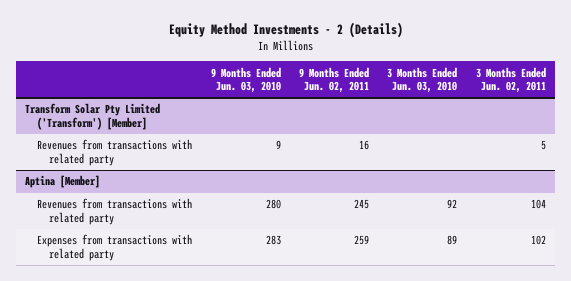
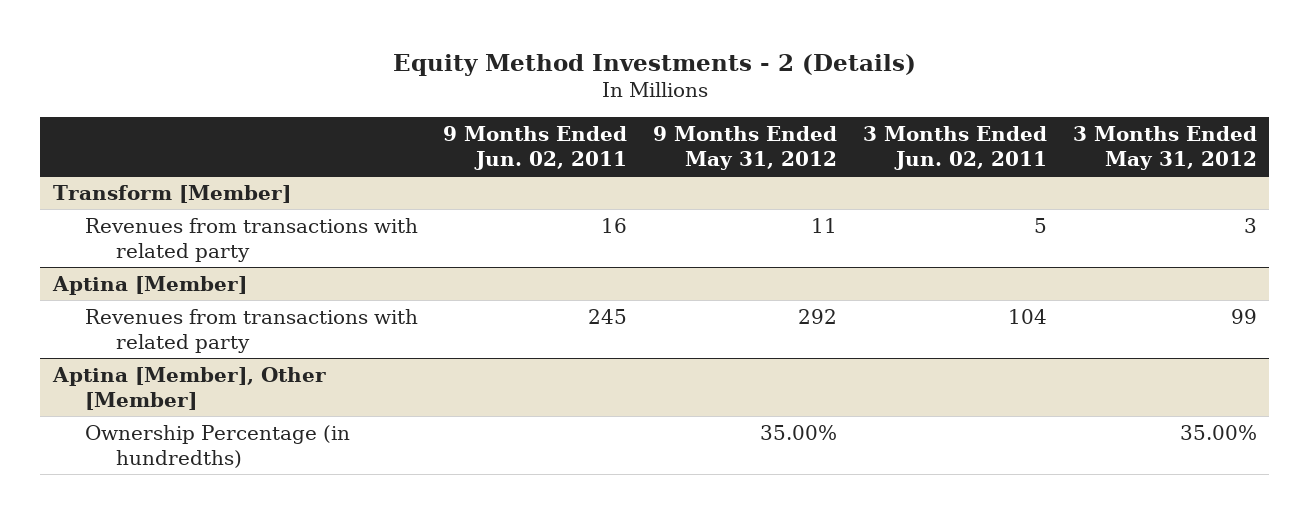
- | 9 Months Ended Jun. 03, 2010 | 9 Months Ended Jun. 02, 2011 | 3 Months Ended Jun. 03, 2010 | 3 Months Ended Jun. 02, 2011
+ | 9 Months Ended Jun. 02, 2011 | 9 Months Ended May 31, 2012 | 3 Months Ended Jun. 02, 2011 | 3 Months Ended May 31, 2012
- Transform Solar Pty Limited ('Transform') [Member]
+ Transform [Member]
@ Aptina [Member]
- Expenses from transactions with related party | 283 | 259 | 89 | 102
+ Aptina [Member], Other [Member]
+ Ownership Percentage (in hundredths) | | 35.00% | | 35.00%

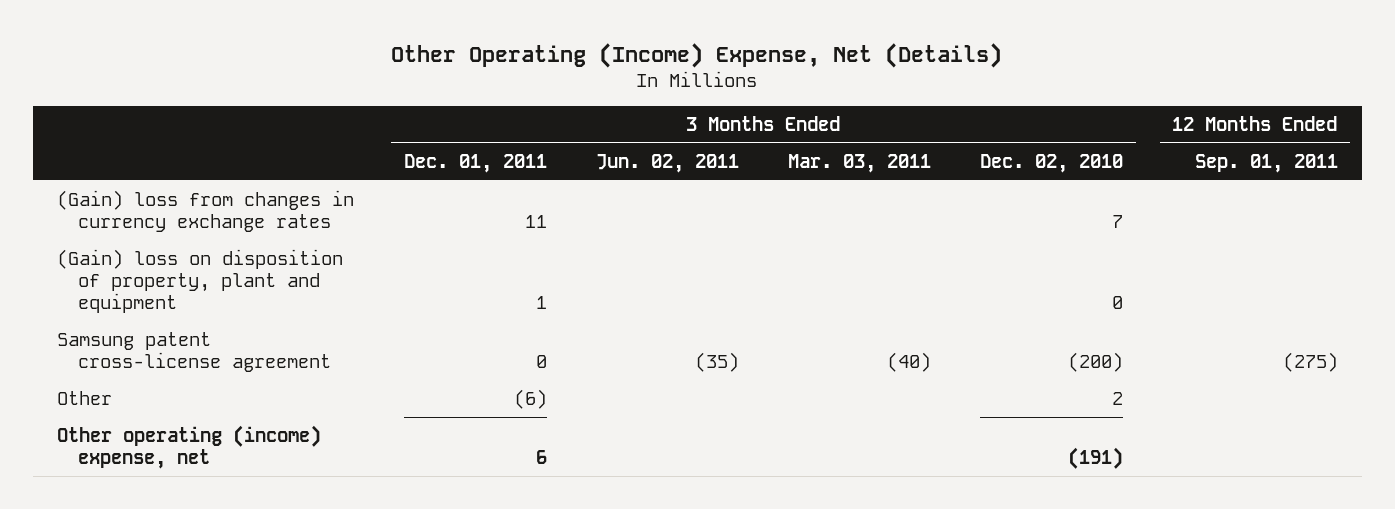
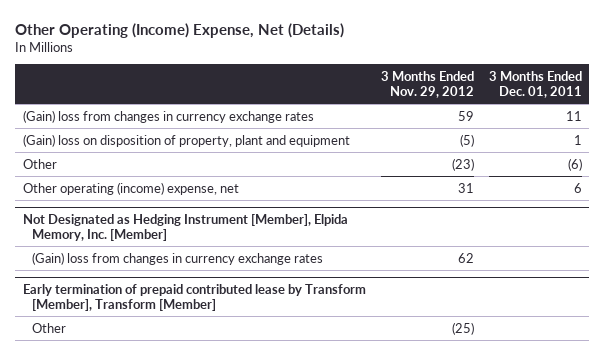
- | 3 Months Ended Dec. 01, 2011 | 3 Months Ended Jun. 02, 2011 | 3 Months Ended Mar. 03, 2011 | 3 Months Ended Dec. 02, 2010 | 12 Months Ended Sep. 01, 2011
+ | 3 Months Ended Nov. 29, 2012 | 3 Months Ended Dec. 01, 2011
- Samsung patent cross-license agreement | 0 | (35) | (40) | (200) | (275)
+ Not Designated as Hedging Instrument [Member], Elpida Memory, Inc. [Member]
+ (Gain) loss from changes in currency exchange rates | 62 |
+ Early termination of prepaid contributed lease by Transform [Member], Transform [Member]
+ Other | (25) |

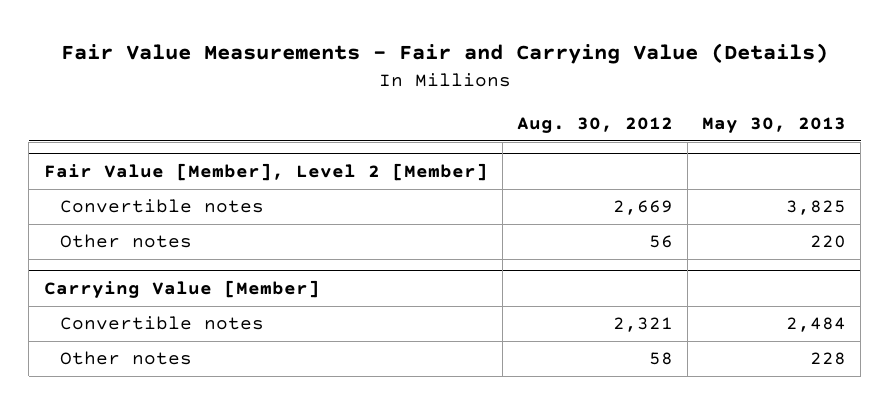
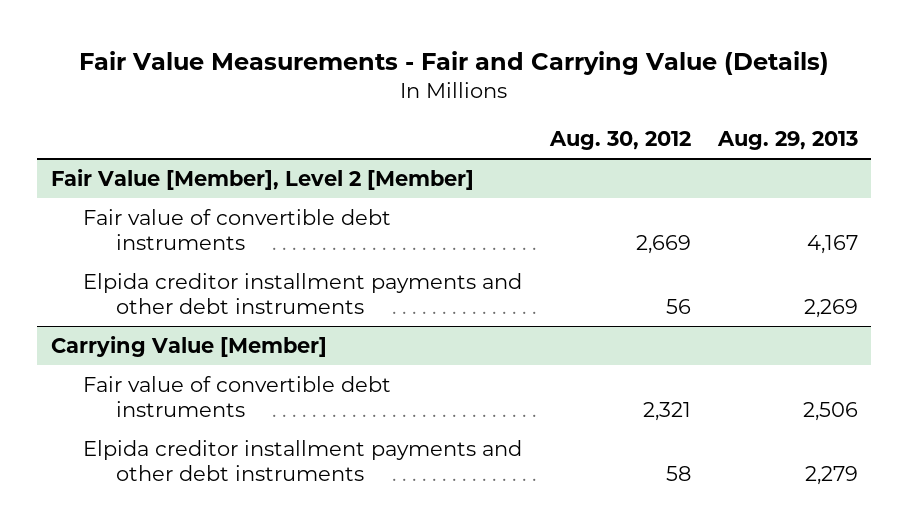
- | Aug. 30, 2012 | May 30, 2013
+ | Aug. 30, 2012 | Aug. 29, 2013
@ Fair Value [Member], Level 2 [Member]
- Convertible notes | 2,669 | 3,825
- Other notes | 56 | 220
+ Fair value of convertible debt instruments | 2,669 | 4,167
+ Elpida creditor installment payments and other debt instruments | 56 | 2,269
@ Carrying Value [Member]
- Convertible notes | 2,321 | 2,484
- Other notes | 58 | 228
+ Fair value of convertible debt instruments | 2,321 | 2,506
+ Elpida creditor installment payments and other debt instruments | 58 | 2,279

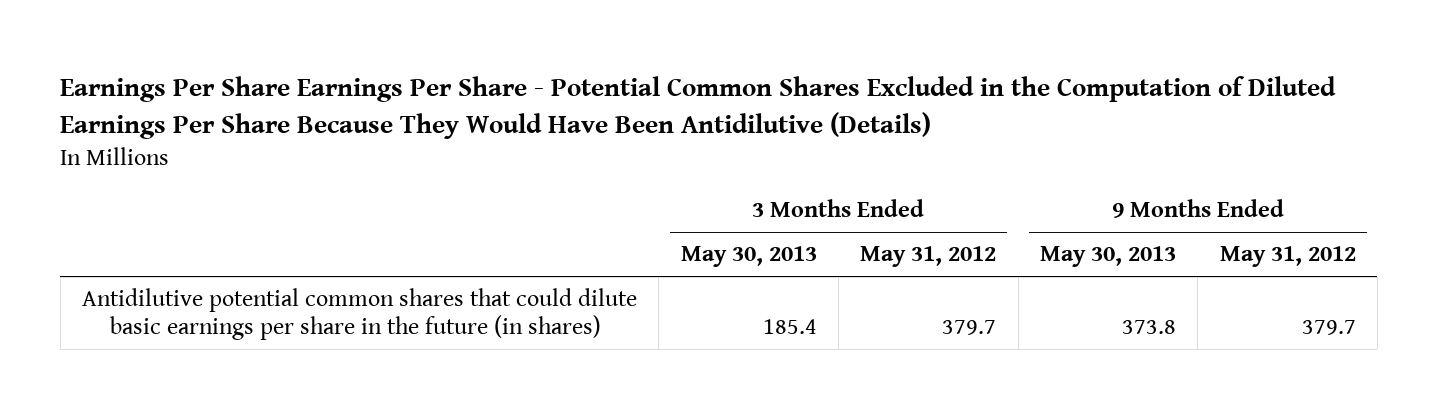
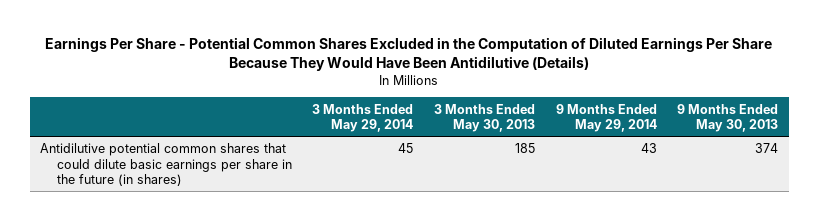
- Earnings Per Share Earnings Per Share - Potential Common Shares Excluded in the Computation of Diluted Earnings Per Share Because They Would Have Been Antidilutive (Details)
+ Earnings Per Share - Potential Common Shares Excluded in the Computation of Diluted Earnings Per Share Because They Would Have Been Antidilutive (Details)
- | 3 Months Ended May 30, 2013 | 3 Months Ended May 31, 2012 | 9 Months Ended May 30, 2013 | 9 Months Ended May 31, 2012
+ | 3 Months Ended May 29, 2014 | 3 Months Ended May 30, 2013 | 9 Months Ended May 29, 2014 | 9 Months Ended May 30, 2013
- Antidilutive potential common shares that could dilute basic earnings per share in the future (in shares) | 185.4 | 379.7 | 373.8 | 379.7
+ Antidilutive potential common shares that could dilute basic earnings per share in the future (in shares) | 45 | 185 | 43 | 374

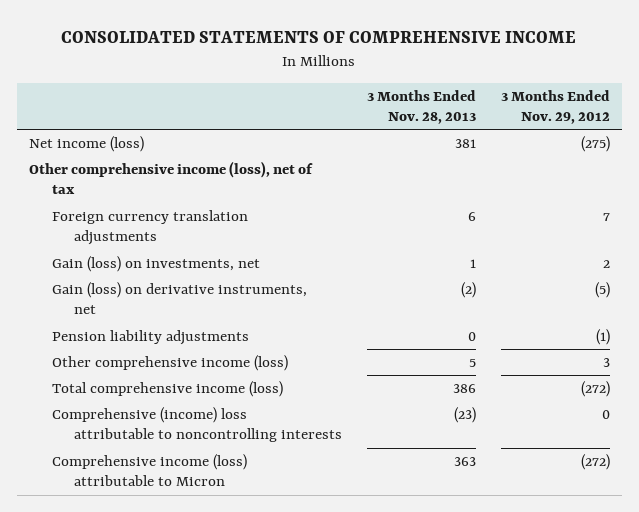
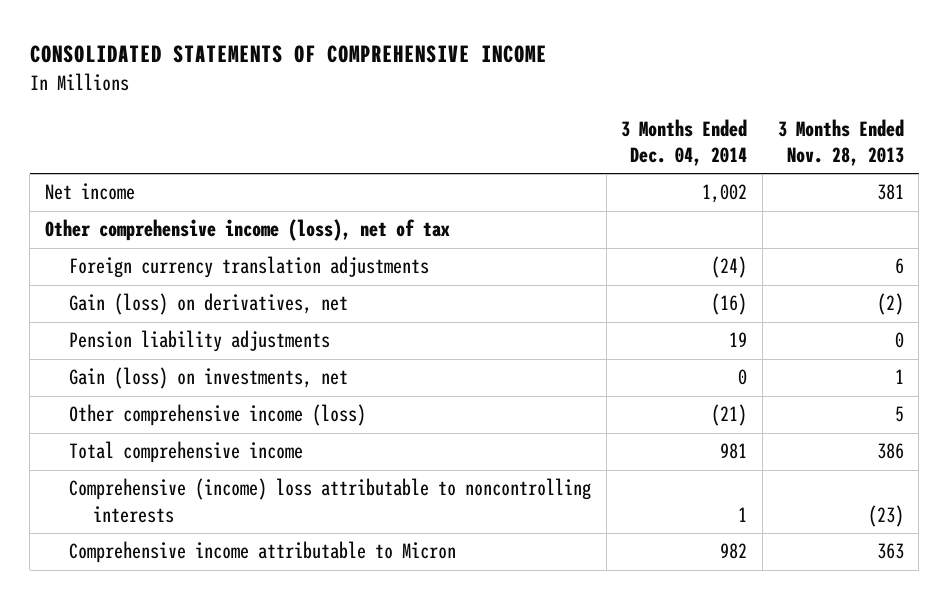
- | 3 Months Ended Nov. 28, 2013 | 3 Months Ended Nov. 29, 2012
+ | 3 Months Ended Dec. 04, 2014 | 3 Months Ended Nov. 28, 2013
- Net income (loss) | 381 | (275)
+ Net income | 1,002 | 381
- Gain (loss) on derivative instruments, net | (2) | (5)
+ Gain (loss) on derivatives, net | (16) | (2)
moved down: Gain (loss) on investments, net | 0 | 1
- Total comprehensive income (loss) | 386 | (272)
+ Total comprehensive income | 981 | 386
- Comprehensive income (loss) attributable to Micron | 363 | (272)
+ Comprehensive income attributable to Micron | 982 | 363

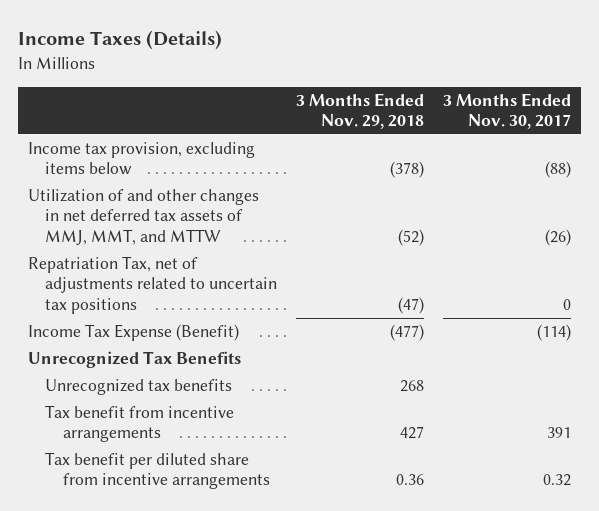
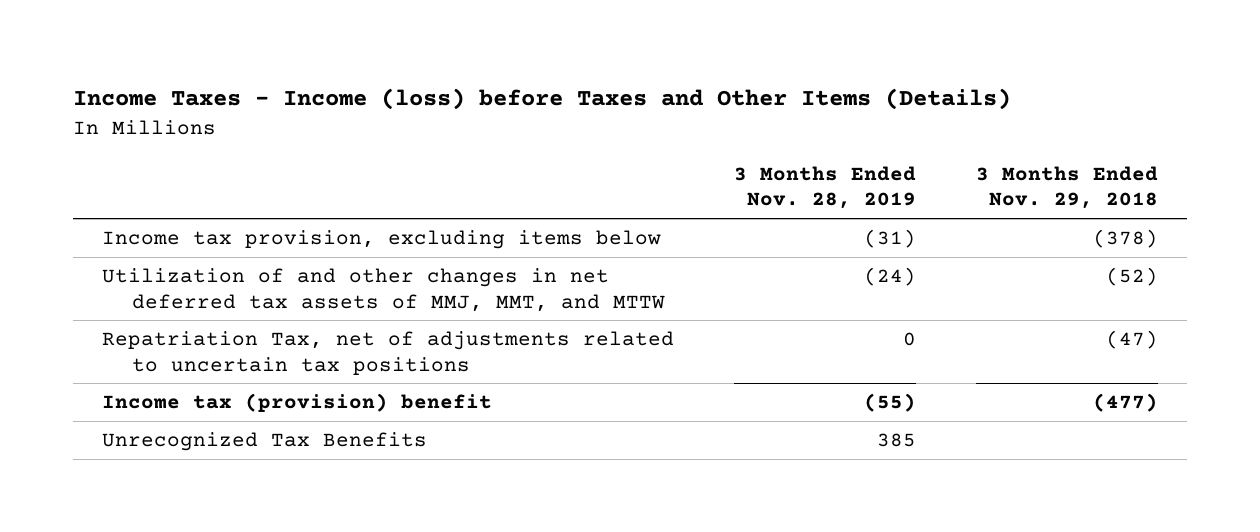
- Income Taxes (Details)
+ Income Taxes - Income (loss) before Taxes and Other Items (Details)
- | 3 Months Ended Nov. 29, 2018 | 3 Months Ended Nov. 30, 2017
+ | 3 Months Ended Nov. 28, 2019 | 3 Months Ended Nov. 29, 2018
- Income Tax Expense (Benefit) | (477) | (114)
+ Income tax (provision) benefit | (55) | (477)
- Unrecognized tax benefits | 268 |
- Tax benefit from incentive arrangements | 427 | 391
- Tax benefit per diluted share from incentive arrangements | 0.36 | 0.32

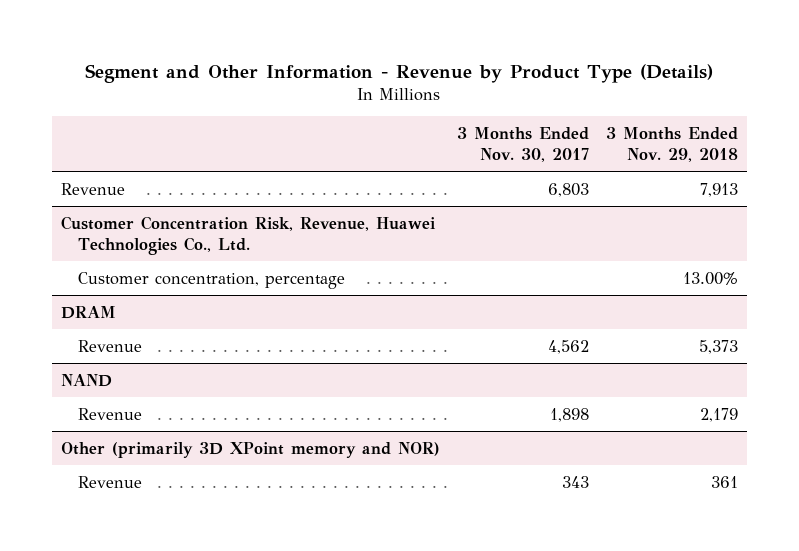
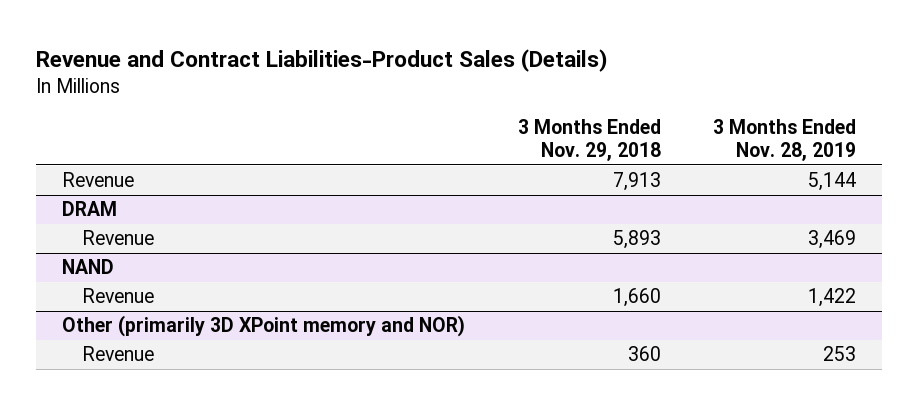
- Segment and Other Information - Revenue by Product Type (Details)
+ Revenue and Contract Liabilities-Product Sales (Details)
- | 3 Months Ended Nov. 30, 2017 | 3 Months Ended Nov. 29, 2018
+ | 3 Months Ended Nov. 29, 2018 | 3 Months Ended Nov. 28, 2019
- Customer Concentration Risk, Revenue, Huawei Technologies Co., Ltd.
- Customer concentration, percentage | | 13.00%
@ DRAM
- Revenue | 4,562 | 5,373
+ Revenue | 5,893 | 3,469
@ NAND
- Revenue | 1,898 | 2,179
+ Revenue | 1,660 | 1,422
@ Other (primarily 3D XPoint memory and NOR)
- Revenue | 343 | 361
+ Revenue | 360 | 253

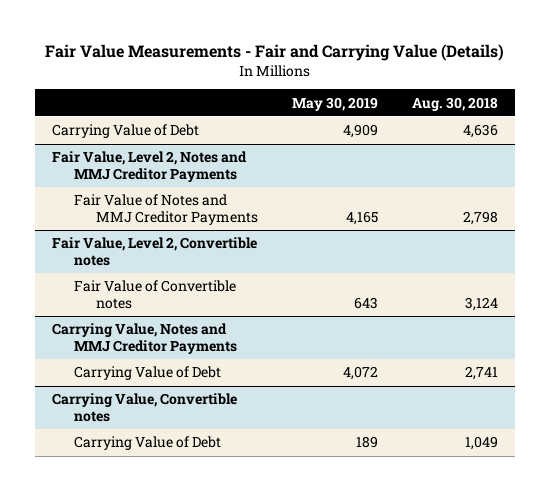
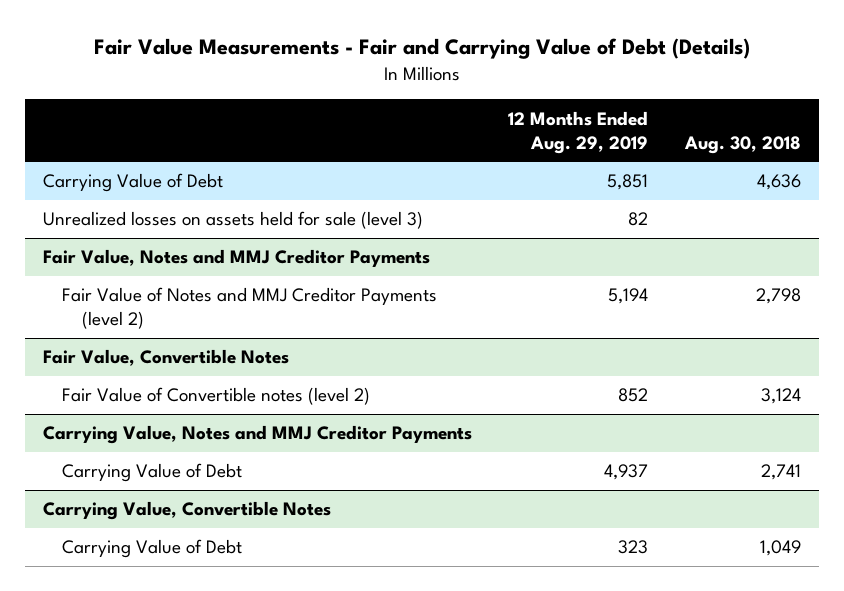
- Fair Value Measurements - Fair and Carrying Value (Details)
+ Fair Value Measurements - Fair and Carrying Value of Debt (Details)
- | May 30, 2019 | Aug. 30, 2018
+ | 12 Months Ended Aug. 29, 2019 | Aug. 30, 2018
- Fair Value, Level 2, Notes and MMJ Creditor Payments
- Fair Value of Notes and MMJ Creditor Payments | 4,165 | 2,798
- Fair Value, Level 2, Convertible notes
- Fair Value of Convertible notes | 643 | 3,124
+ Unrealized losses on assets held for sale (level 3) | 82 |
+ Fair Value, Notes and MMJ Creditor Payments
+ Fair Value of Notes and MMJ Creditor Payments (level 2) | 5,194 | 2,798
+ Fair Value, Convertible Notes
+ Fair Value of Convertible notes (level 2) | 852 | 3,124
- Carrying Value, Convertible notes
+ Carrying Value, Convertible Notes

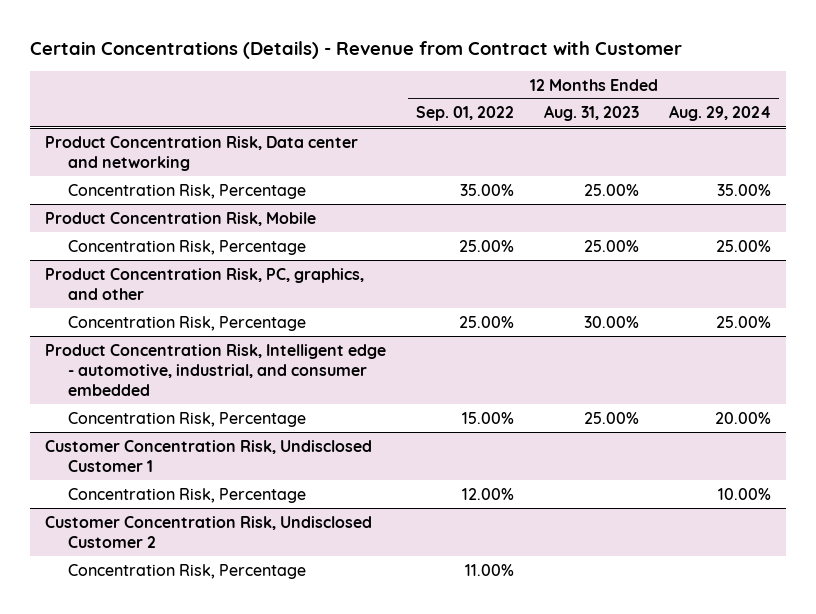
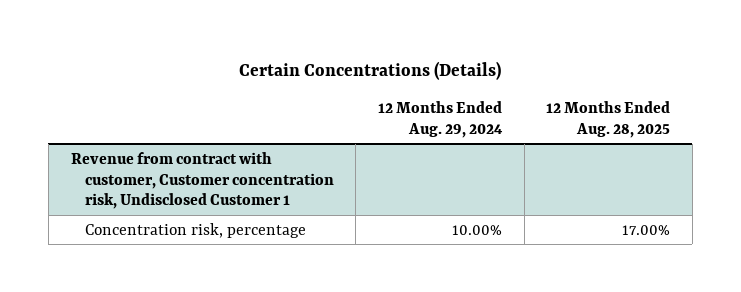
- Certain Concentrations (Details) - Revenue from Contract with Customer
+ Certain Concentrations (Details)
- | 12 Months Ended Sep. 01, 2022 | 12 Months Ended Aug. 31, 2023 | 12 Months Ended Aug. 29, 2024
+ | 12 Months Ended Aug. 29, 2024 | 12 Months Ended Aug. 28, 2025
- Product Concentration Risk, Data center and networking
- Concentration Risk, Percentage | 35.00% | 25.00% | 35.00%
- Product Concentration Risk, Mobile
- Concentration Risk, Percentage | 25.00% | 25.00% | 25.00%
- Product Concentration Risk, PC, graphics, and other
- Concentration Risk, Percentage | 25.00% | 30.00% | 25.00%
- Product Concentration Risk, Intelligent edge - automotive, industrial, and consumer embedded
- Concentration Risk, Percentage | 15.00% | 25.00% | 20.00%
- Customer Concentration Risk, Undisclosed Customer 1
- Concentration Risk, Percentage | 12.00% | | 10.00%
- Customer Concentration Risk, Undisclosed Customer 2
- Concentration Risk, Percentage | 11.00% | |
+ Revenue from contract with customer, Customer concentration risk, Undisclosed Customer 1
+ Concentration risk, percentage | 10.00% | 17.00%

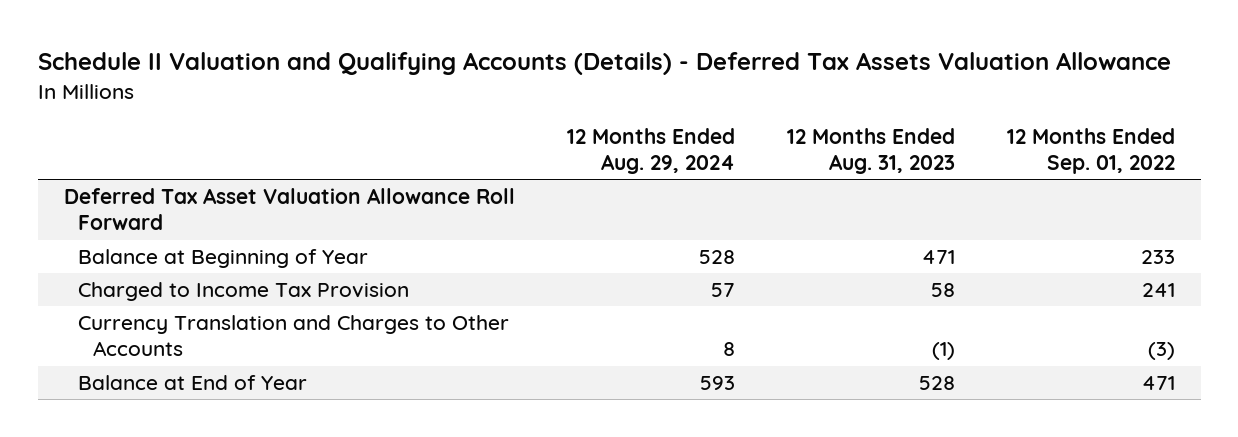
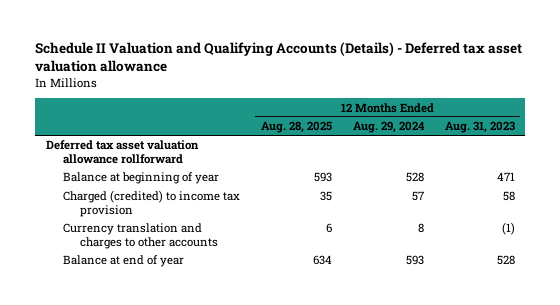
- Schedule II Valuation and Qualifying Accounts (Details) - Deferred Tax Assets Valuation Allowance
+ Schedule II Valuation and Qualifying Accounts (Details) - Deferred tax asset valuation allowance
- | 12 Months Ended Aug. 29, 2024 | 12 Months Ended Aug. 31, 2023 | 12 Months Ended Sep. 01, 2022
+ | 12 Months Ended Aug. 28, 2025 | 12 Months Ended Aug. 29, 2024 | 12 Months Ended Aug. 31, 2023
- Deferred Tax Asset Valuation Allowance Roll Forward
- Balance at Beginning of Year | 528 | 471 | 233
- Charged to Income Tax Provision | 57 | 58 | 241
- Currency Translation and Charges to Other Accounts | 8 | (1) | (3)
- Balance at End of Year | 593 | 528 | 471
+ Deferred tax asset valuation allowance rollforward
+ Balance at beginning of year | 593 | 528 | 471
+ Charged (credited) to income tax provision | 35 | 57 | 58
+ Currency translation and charges to other accounts | 6 | 8 | (1)
+ Balance at end of year | 634 | 593 | 528

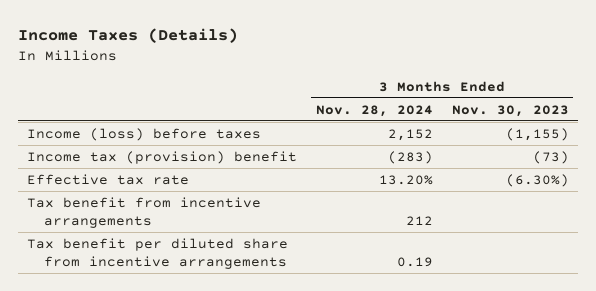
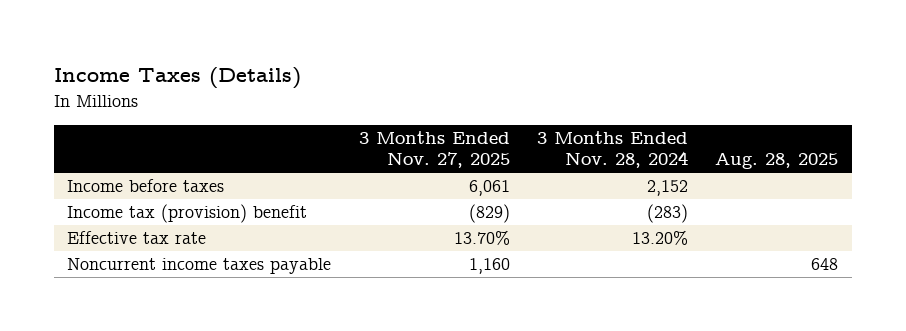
- | 3 Months Ended Nov. 28, 2024 | 3 Months Ended Nov. 30, 2023
+ | 3 Months Ended Nov. 27, 2025 | 3 Months Ended Nov. 28, 2024 | Aug. 28, 2025
- Income (loss) before taxes | 2,152 | (1,155)
+ Income before taxes | 6,061 | 2,152 |
- Tax benefit from incentive arrangements | 212 |
- Tax benefit per diluted share from incentive arrangements | 0.19 |
+ Noncurrent income taxes payable | 1,160 | | 648

